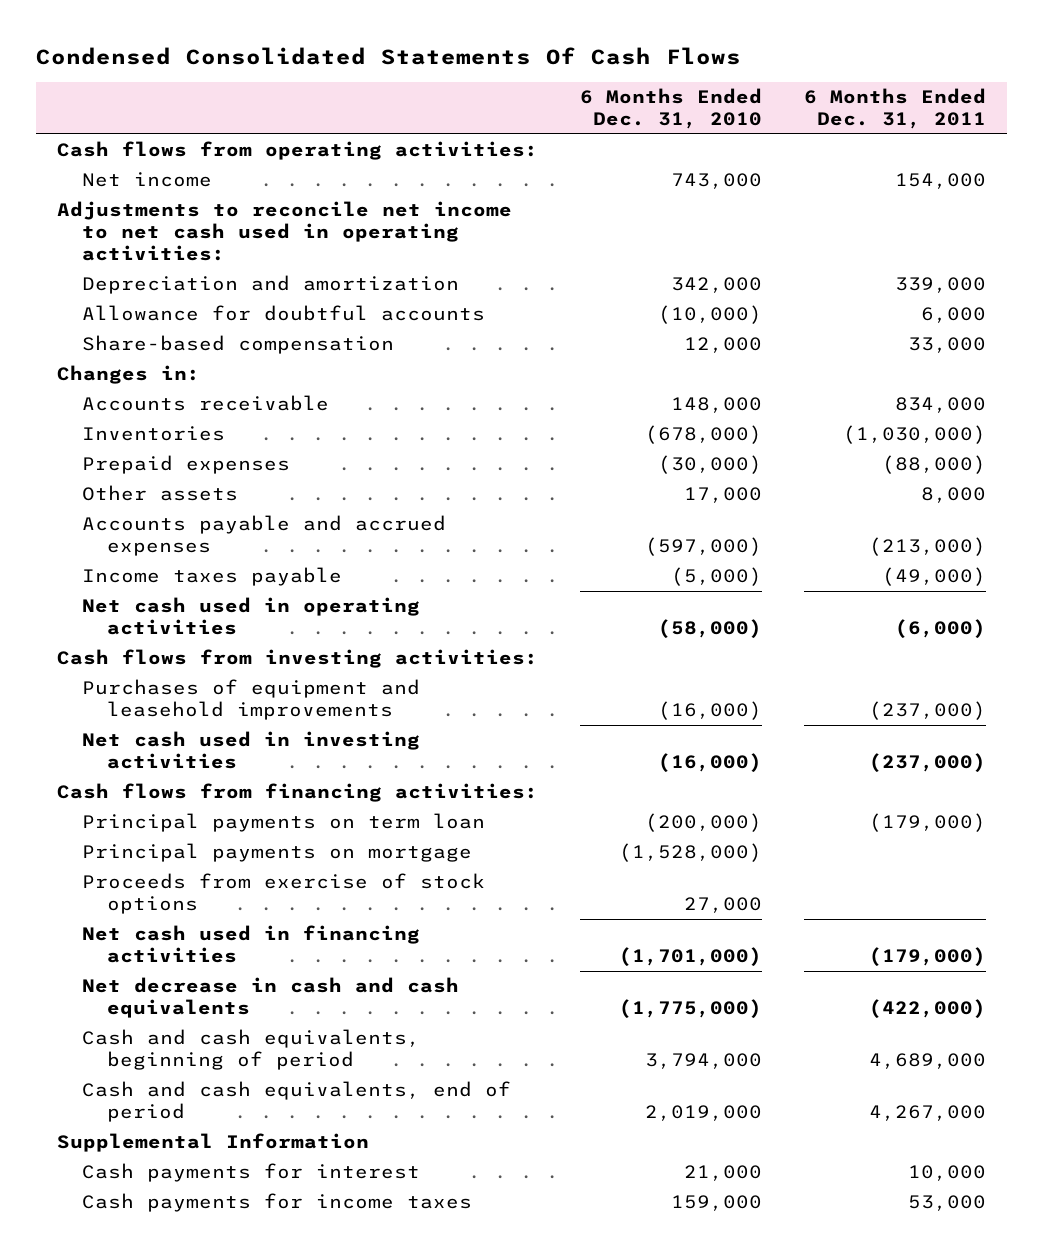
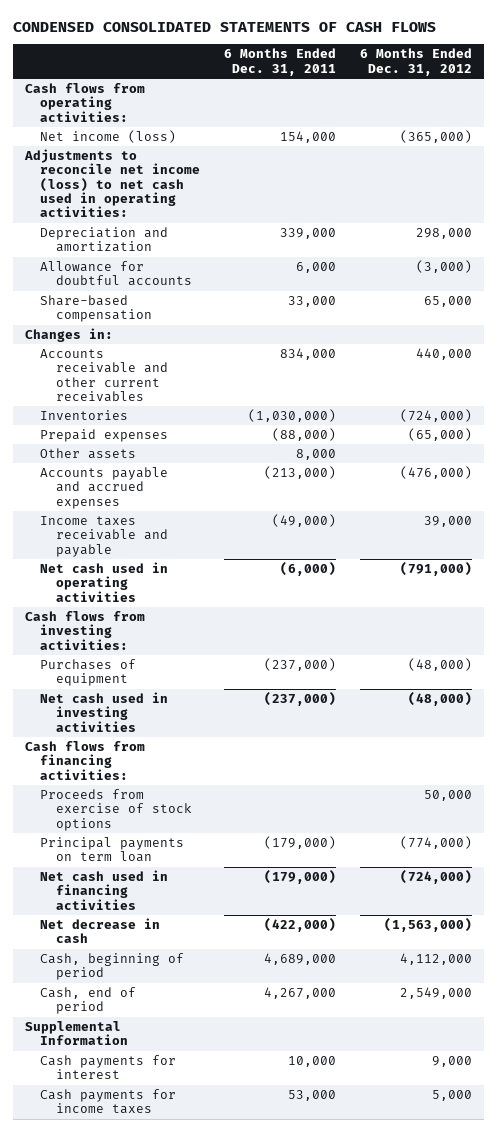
- Condensed Consolidated Statements Of Cash Flows
+ CONDENSED CONSOLIDATED STATEMENTS OF CASH FLOWS
- | 6 Months Ended Dec. 31, 2010 | 6 Months Ended Dec. 31, 2011
+ | 6 Months Ended Dec. 31, 2011 | 6 Months Ended Dec. 31, 2012
- Net income | 743,000 | 154,000
- Adjustments to reconcile net income to net cash used in operating activities:
+ Net income (loss) | 154,000 | (365,000)
+ Adjustments to reconcile net income (loss) to net cash used in operating activities:
- Accounts receivable | 148,000 | 834,000
+ Accounts receivable and other current receivables | 834,000 | 440,000
- Income taxes payable | (5,000) | (49,000)
+ Income taxes receivable and payable | (49,000) | 39,000
- Purchases of equipment and leasehold improvements | (16,000) | (237,000)
+ Purchases of equipment | (237,000) | (48,000)
- Principal payments on mortgage | (1,528,000) |
moved down: Principal payments on term loan | (179,000) | (774,000)
- Net decrease in cash and cash equivalents | (1,775,000) | (422,000)
- Cash and cash equivalents, beginning of period | 3,794,000 | 4,689,000
- Cash and cash equivalents, end of period | 2,019,000 | 4,267,000
+ Net decrease in cash | (422,000) | (1,563,000)
+ Cash, beginning of period | 4,689,000 | 4,112,000
+ Cash, end of period | 4,267,000 | 2,549,000

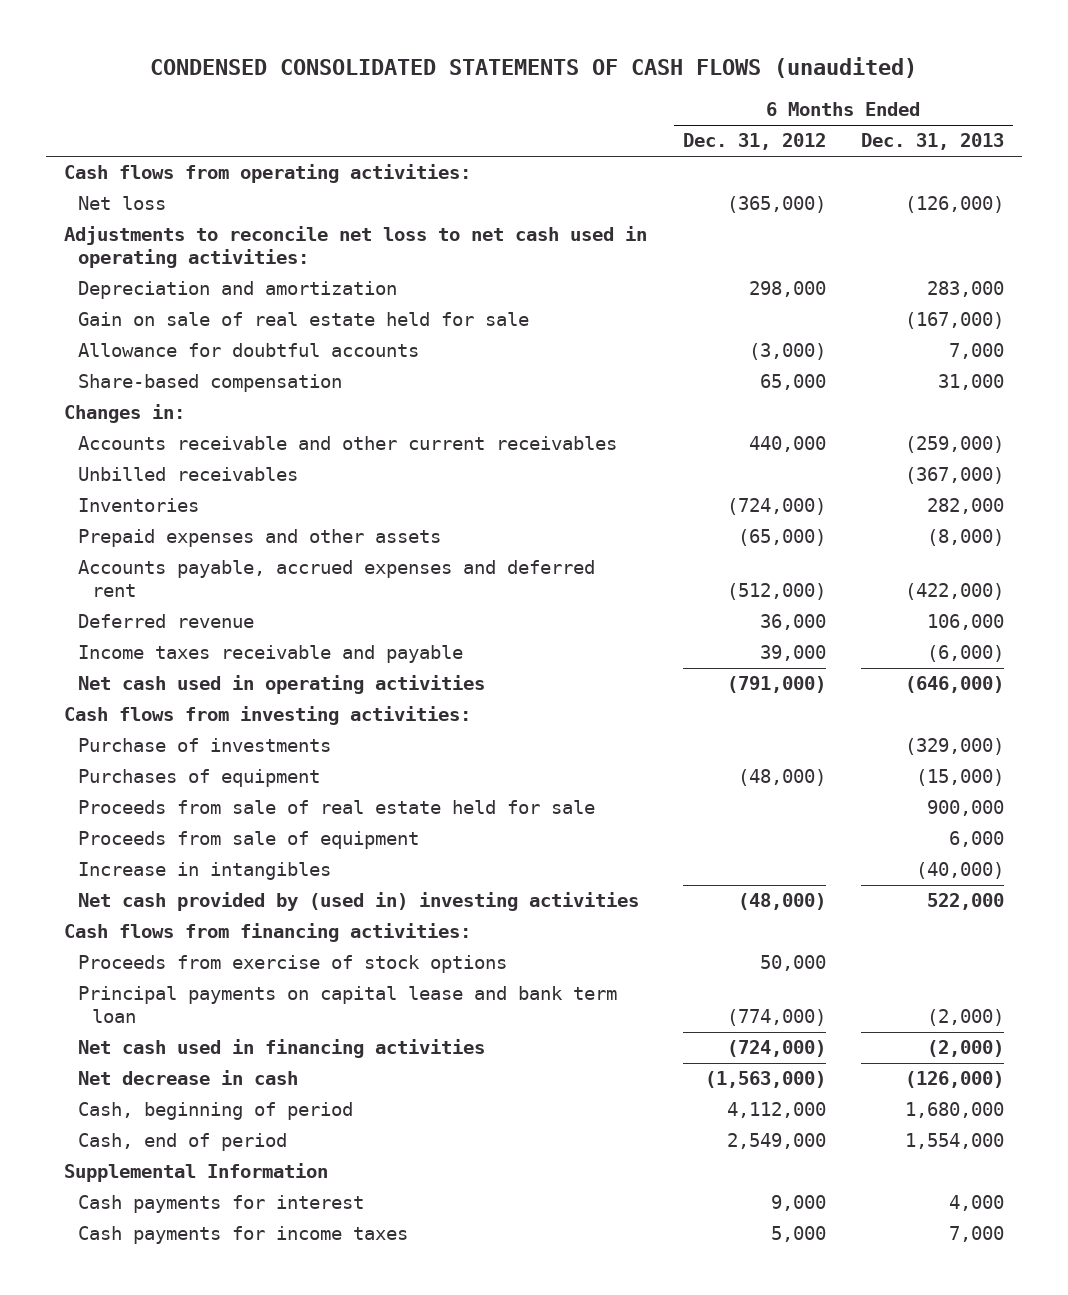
- CONDENSED CONSOLIDATED STATEMENTS OF CASH FLOWS
+ CONDENSED CONSOLIDATED STATEMENTS OF CASH FLOWS (unaudited)
- | 6 Months Ended Dec. 31, 2011 | 6 Months Ended Dec. 31, 2012
+ | 6 Months Ended Dec. 31, 2012 | 6 Months Ended Dec. 31, 2013
- Net income (loss) | 154,000 | (365,000)
- Adjustments to reconcile net income (loss) to net cash used in operating activities:
+ Net loss | (365,000) | (126,000)
+ Adjustments to reconcile net loss to net cash used in operating activities:
+ Gain on sale of real estate held for sale | | (167,000)
+ Unbilled receivables | | (367,000)
- Prepaid expenses | (88,000) | (65,000)
- Other assets | 8,000 |
- Accounts payable and accrued expenses | (213,000) | (476,000)
+ Prepaid expenses and other assets | (65,000) | (8,000)
+ Accounts payable, accrued expenses and deferred rent | (512,000) | (422,000)
+ Deferred revenue | 36,000 | 106,000
+ Purchase of investments | | (329,000)
- Net cash used in investing activities | (237,000) | (48,000)
+ Proceeds from sale of real estate held for sale | | 900,000
+ Proceeds from sale of equipment | | 6,000
+ Increase in intangibles | | (40,000)
+ Net cash provided by (used in) investing activities | (48,000) | 522,000
- Principal payments on term loan | (179,000) | (774,000)
+ Principal payments on capital lease and bank term loan | (774,000) | (2,000)

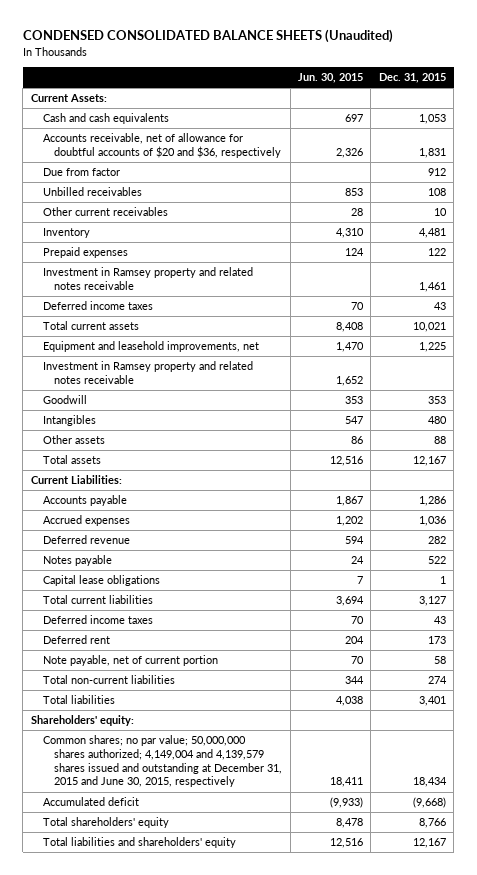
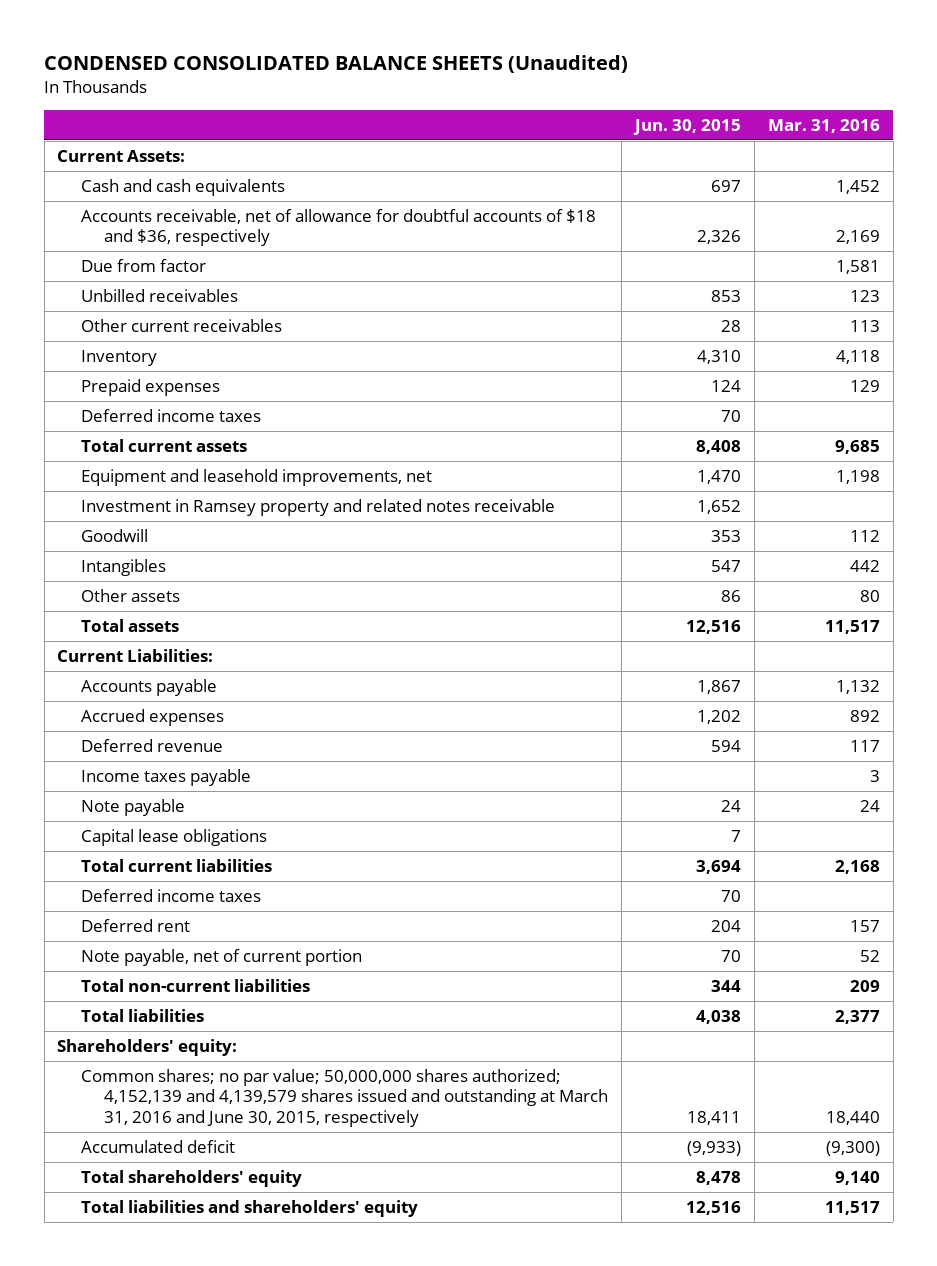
- | Jun. 30, 2015 | Dec. 31, 2015
+ | Jun. 30, 2015 | Mar. 31, 2016
- Accounts receivable, net of allowance for doubtful accounts of $20 and $36, respectively | 2,326 | 1,831
+ Accounts receivable, net of allowance for doubtful accounts of $18 and $36, respectively | 2,326 | 2,169
- Investment in Ramsey property and related notes receivable | | 1,461
- Notes payable | 24 | 522
+ Income taxes payable | | 3
+ Note payable | 24 | 24
- Common shares; no par value; 50,000,000 shares authorized; 4,149,004 and 4,139,579 shares issued and outstanding at December 31, 2015 and June 30, 2015, respectively | 18,411 | 18,434
+ Common shares; no par value; 50,000,000 shares authorized; 4,152,139 and 4,139,579 shares issued and outstanding at March 31, 2016 and June 30, 2015, respectively | 18,411 | 18,440

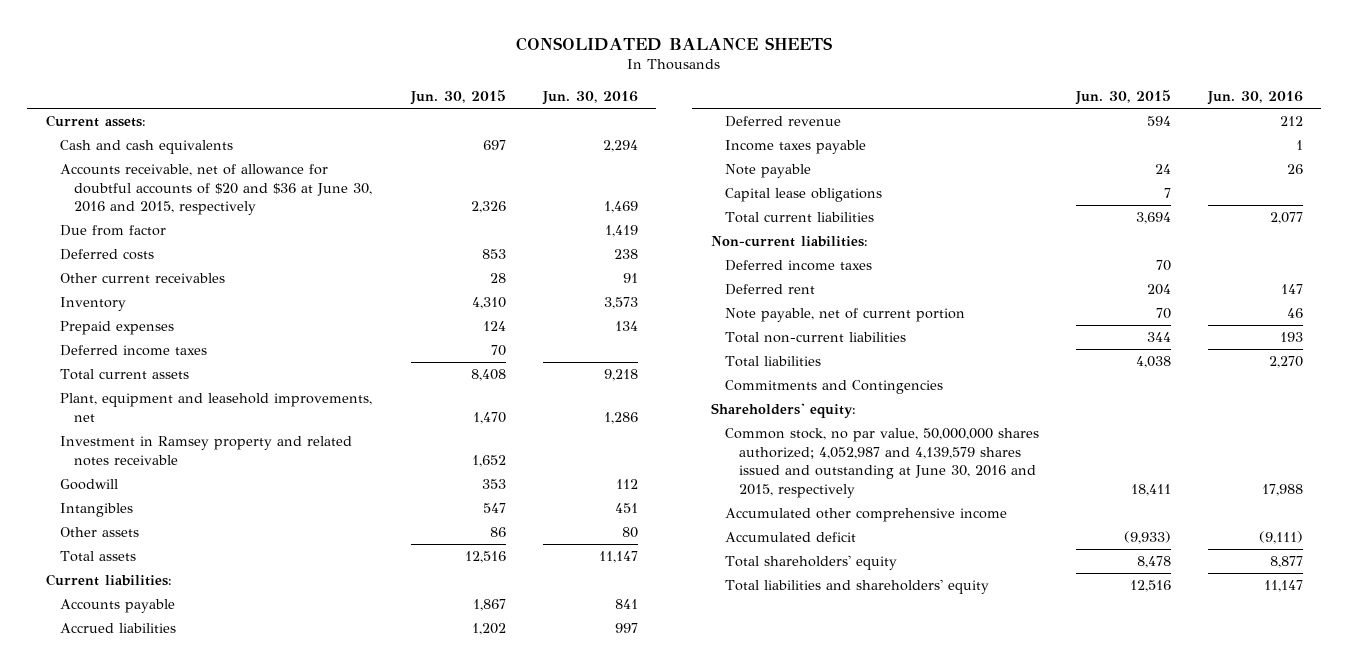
- CONDENSED CONSOLIDATED BALANCE SHEETS (Unaudited)
+ CONSOLIDATED BALANCE SHEETS
- | Jun. 30, 2015 | Mar. 31, 2016
+ | Jun. 30, 2015 | Jun. 30, 2016
- Current Assets:
+ Current assets:
- Accounts receivable, net of allowance for doubtful accounts of $18 and $36, respectively | 2,326 | 2,169
+ Accounts receivable, net of allowance for doubtful accounts of $20 and $36 at June 30, 2016 and 2015, respectively | 2,326 | 1,469
- Unbilled receivables | 853 | 123
+ Deferred costs | 853 | 238
- Equipment and leasehold improvements, net | 1,470 | 1,198
+ Plant, equipment and leasehold improvements, net | 1,470 | 1,286
- Current Liabilities:
+ Current liabilities:
- Accrued expenses | 1,202 | 892
+ Accrued liabilities | 1,202 | 997
+ Non-current liabilities:
+ Commitments and Contingencies
- Common shares; no par value; 50,000,000 shares authorized; 4,152,139 and 4,139,579 shares issued and outstanding at March 31, 2016 and June 30, 2015, respectively | 18,411 | 18,440
+ Common stock, no par value, 50,000,000 shares authorized; 4,052,987 and 4,139,579 shares issued and outstanding at June 30, 2016 and 2015, respectively | 18,411 | 17,988
+ Accumulated other comprehensive income

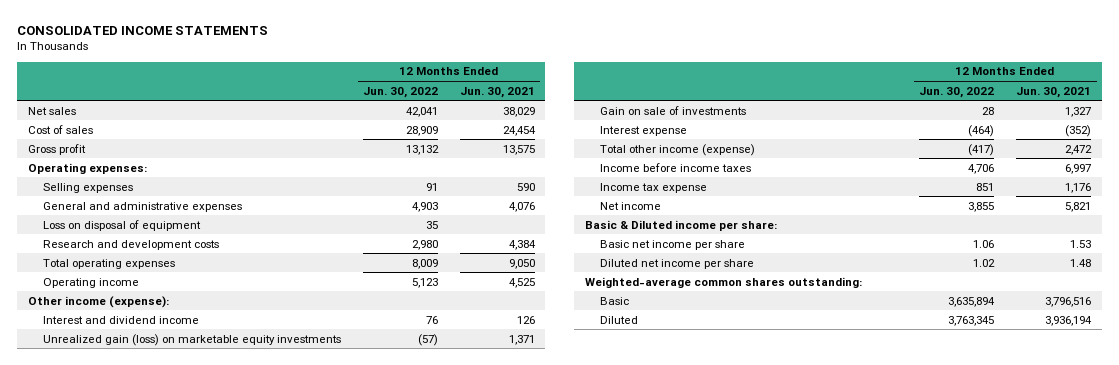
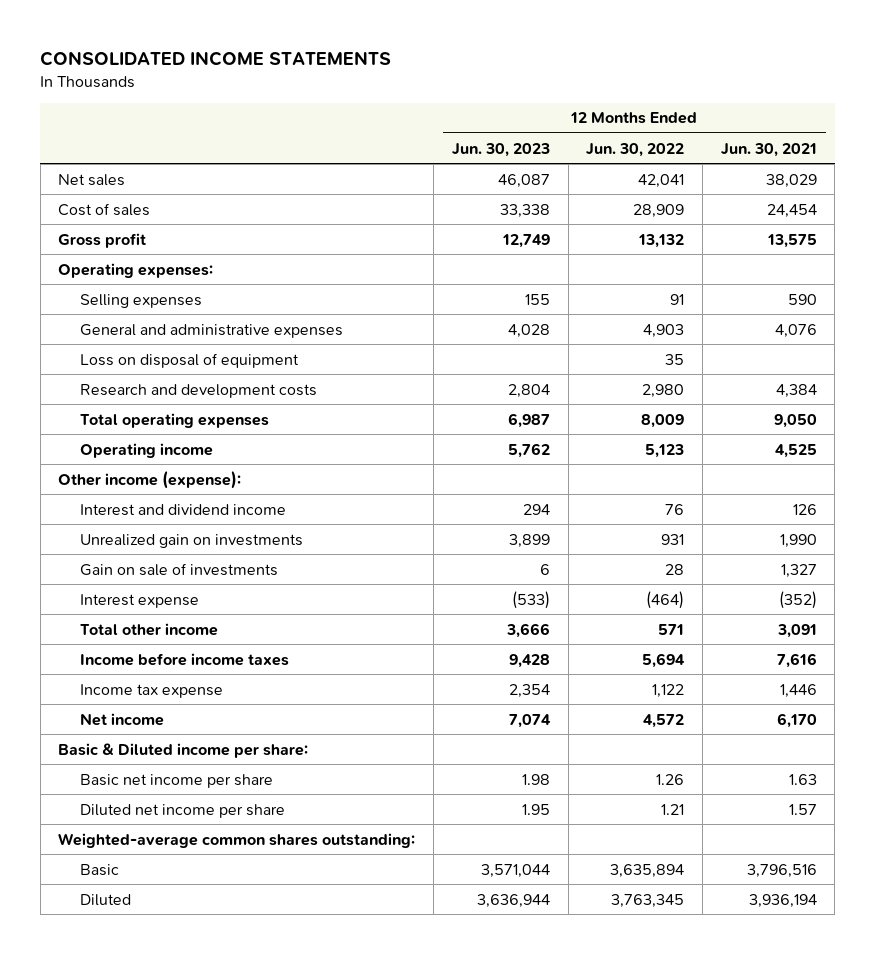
- | 12 Months Ended Jun. 30, 2022 | 12 Months Ended Jun. 30, 2021
+ | 12 Months Ended Jun. 30, 2023 | 12 Months Ended Jun. 30, 2022 | 12 Months Ended Jun. 30, 2021
- Unrealized gain (loss) on marketable equity investments | (57) | 1,371
+ Unrealized gain on investments | 3,899 | 931 | 1,990
- Total other income (expense) | (417) | 2,472
- Income before income taxes | 4,706 | 6,997
- Income tax expense | 851 | 1,176
- Net income | 3,855 | 5,821
+ Total other income | 3,666 | 571 | 3,091
+ Income before income taxes | 9,428 | 5,694 | 7,616
+ Income tax expense | 2,354 | 1,122 | 1,446
+ Net income | 7,074 | 4,572 | 6,170
- Basic net income per share | 1.06 | 1.53
- Diluted net income per share | 1.02 | 1.48
+ Basic net income per share | 1.98 | 1.26 | 1.63
+ Diluted net income per share | 1.95 | 1.21 | 1.57

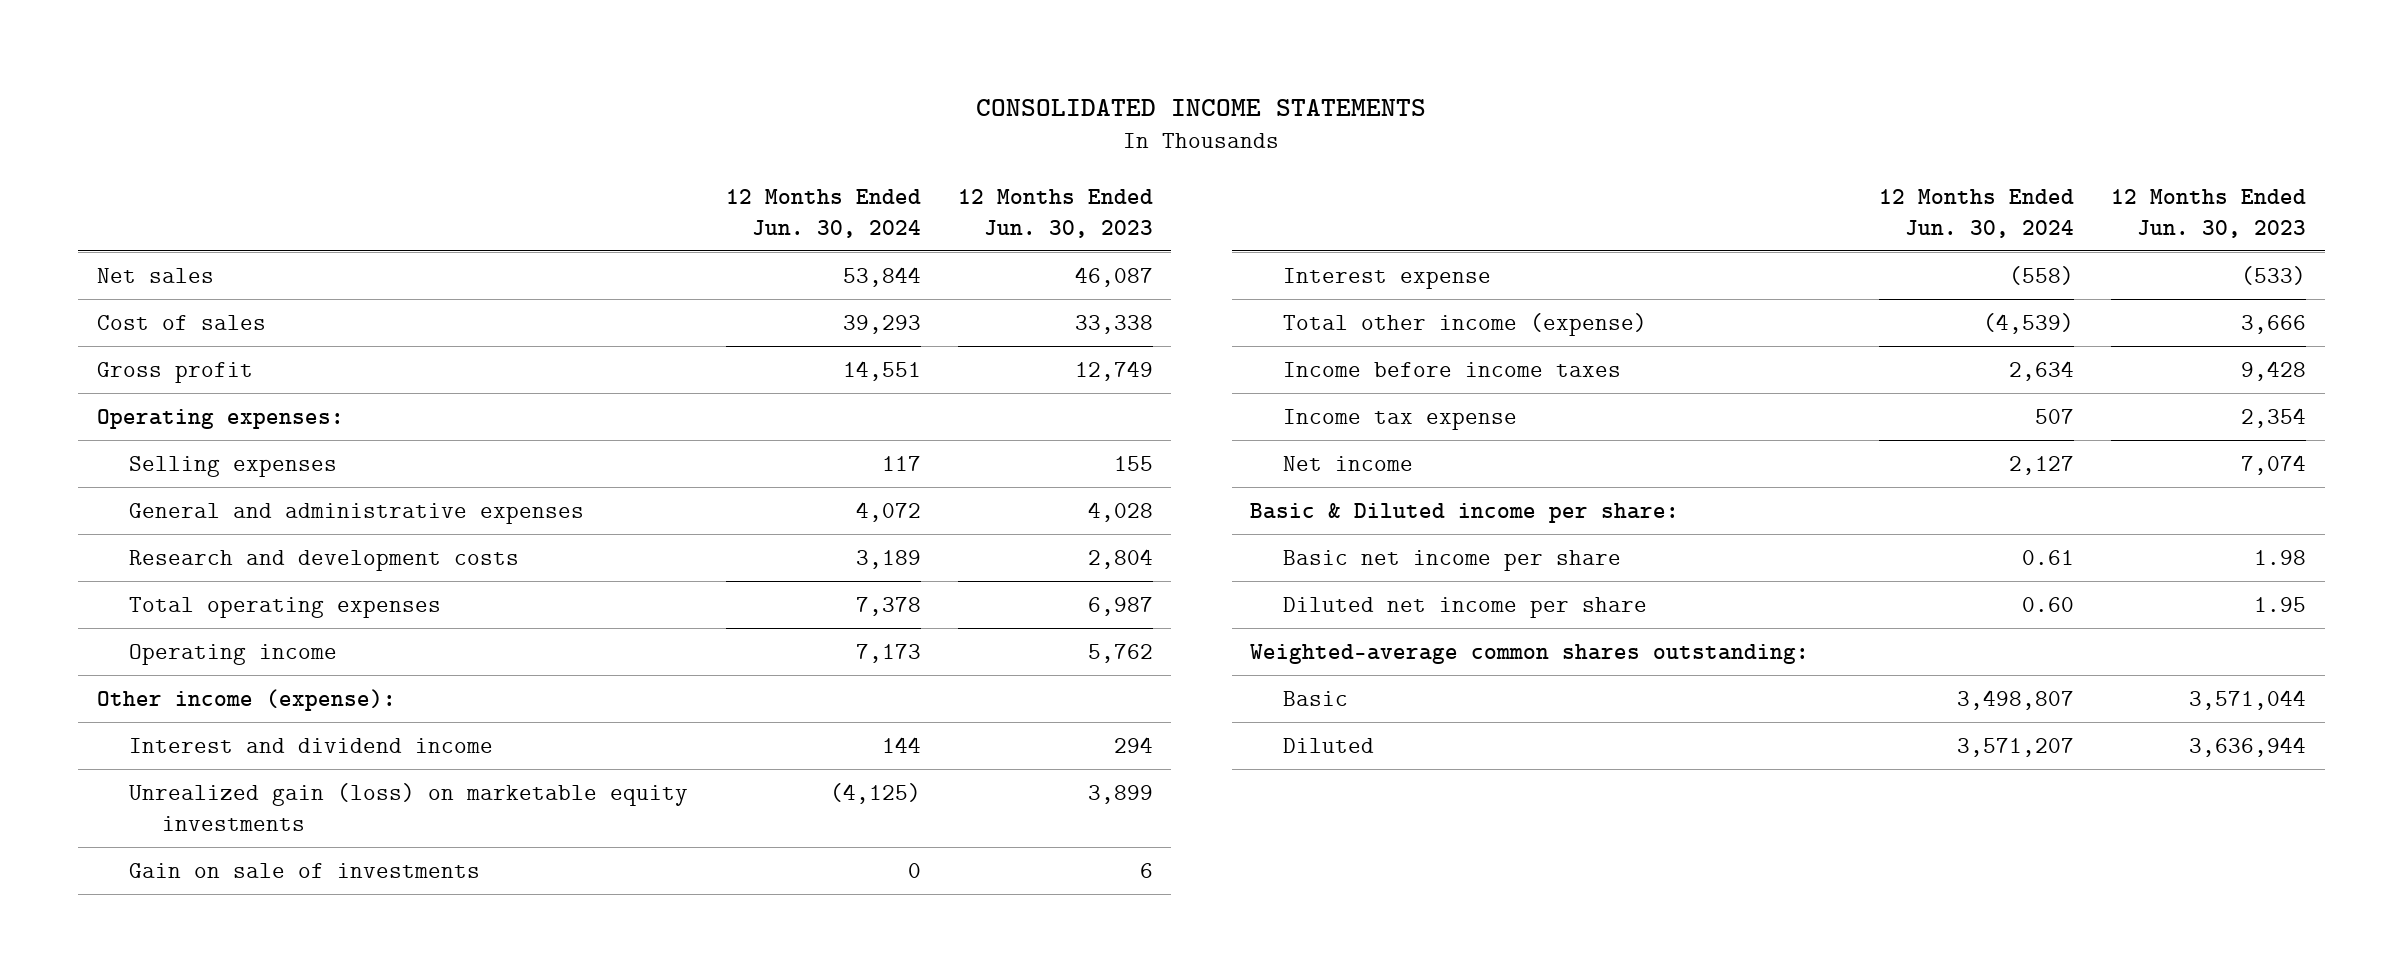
- | 12 Months Ended Jun. 30, 2023 | 12 Months Ended Jun. 30, 2022 | 12 Months Ended Jun. 30, 2021
+ | 12 Months Ended Jun. 30, 2024 | 12 Months Ended Jun. 30, 2023
- Loss on disposal of equipment | | 35 |
- Unrealized gain on investments | 3,899 | 931 | 1,990
+ Unrealized gain (loss) on marketable equity investments | (4,125) | 3,899
- Total other income | 3,666 | 571 | 3,091
+ Total other income (expense) | (4,539) | 3,666

